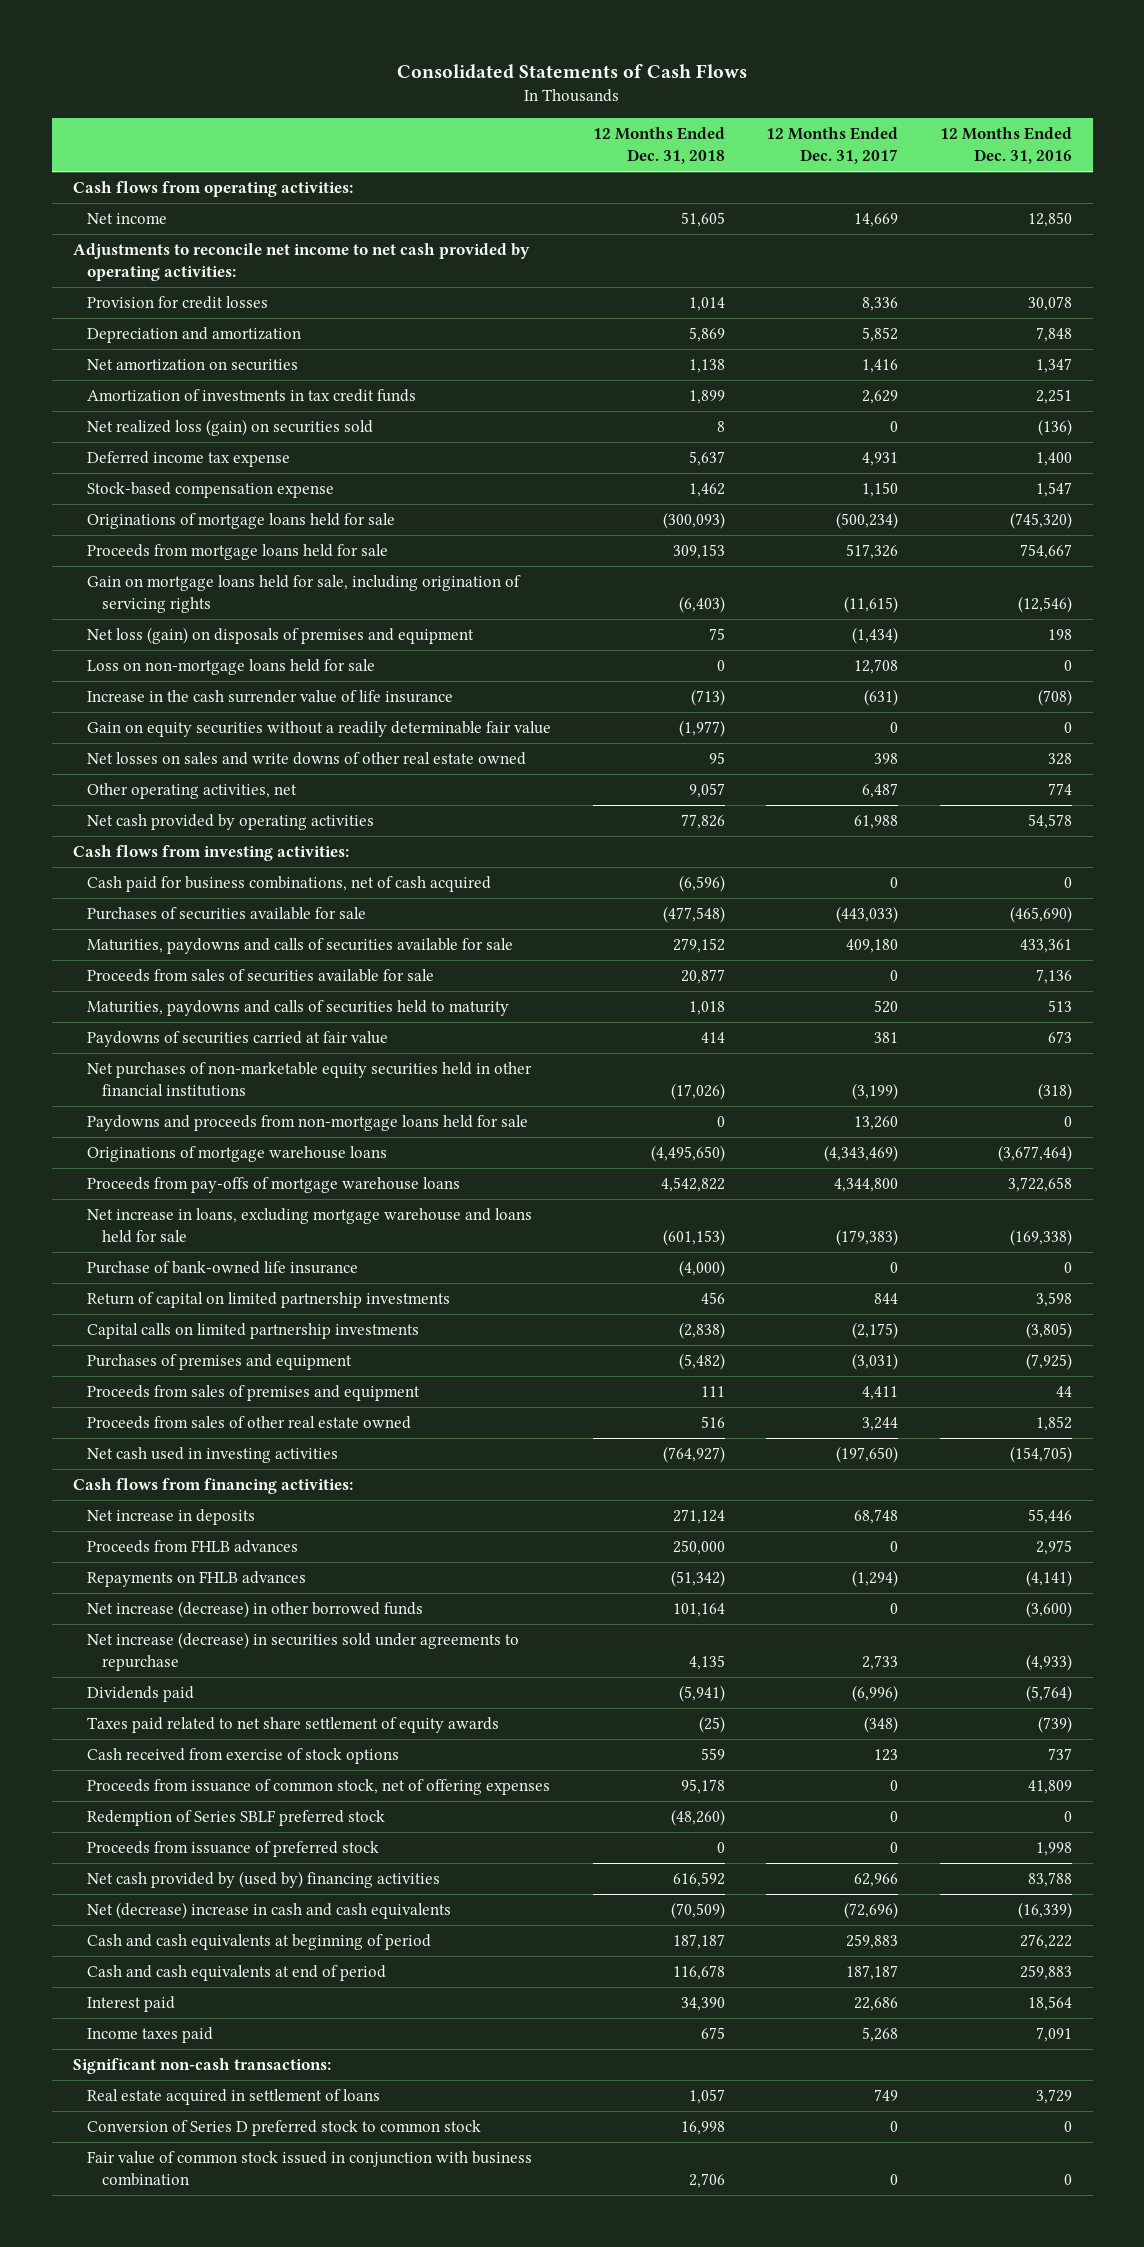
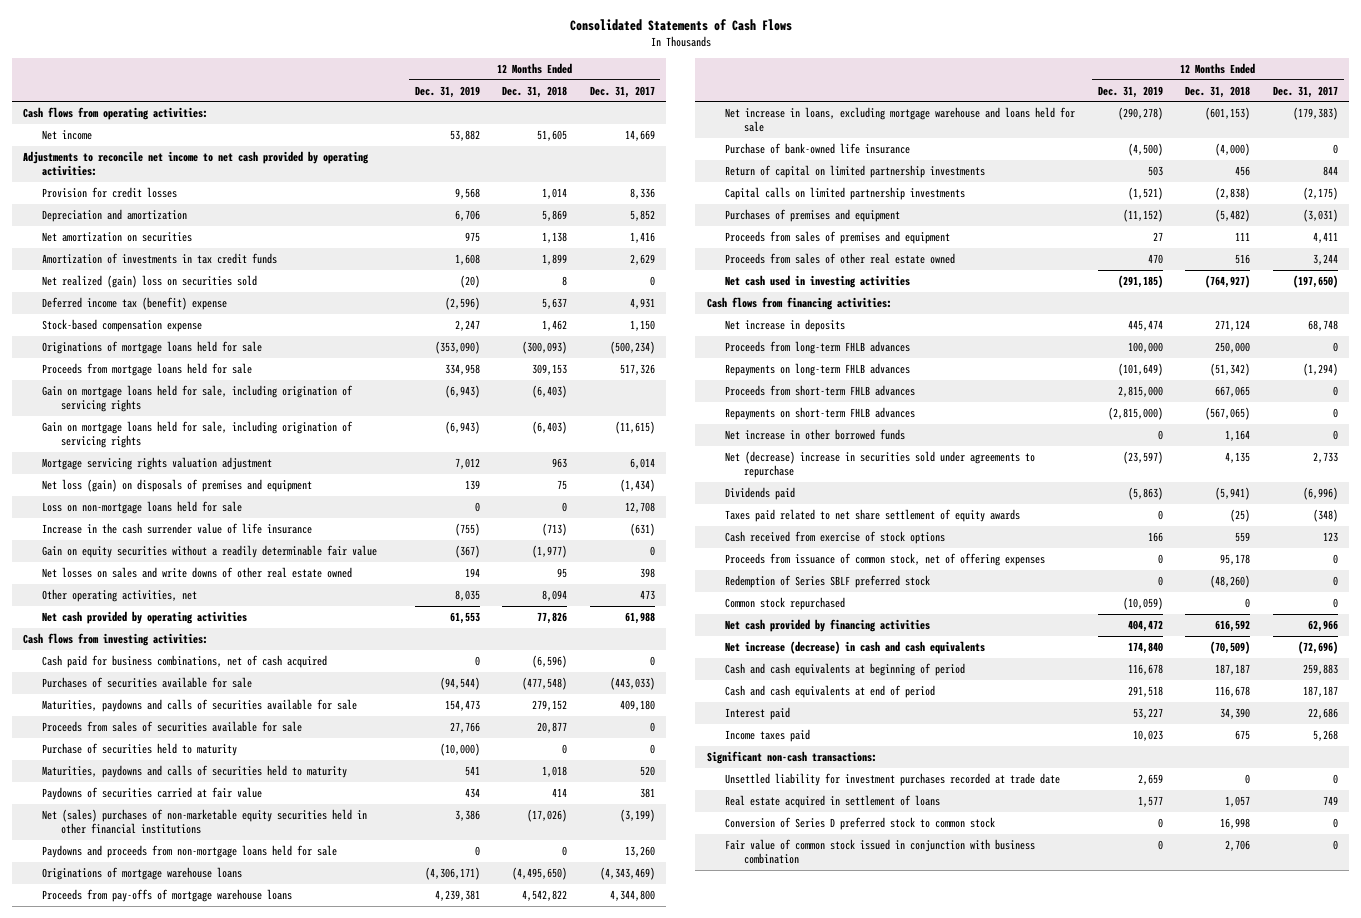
- | 12 Months Ended Dec. 31, 2018 | 12 Months Ended Dec. 31, 2017 | 12 Months Ended Dec. 31, 2016
+ | 12 Months Ended Dec. 31, 2019 | 12 Months Ended Dec. 31, 2018 | 12 Months Ended Dec. 31, 2017
- Net realized loss (gain) on securities sold | 8 | 0 | (136)
- Deferred income tax expense | 5,637 | 4,931 | 1,400
+ Net realized (gain) loss on securities sold | (20) | 8 | 0
+ Deferred income tax (benefit) expense | (2,596) | 5,637 | 4,931
+ Gain on mortgage loans held for sale, including origination of servicing rights | (6,943) | (6,403) |
+ Mortgage servicing rights valuation adjustment | 7,012 | 963 | 6,014
- Other operating activities, net | 9,057 | 6,487 | 774
+ Other operating activities, net | 8,035 | 8,094 | 473
+ Purchase of securities held to maturity | (10,000) | 0 | 0
- Net purchases of non-marketable equity securities held in other financial institutions | (17,026) | (3,199) | (318)
+ Net (sales) purchases of non-marketable equity securities held in other financial institutions | 3,386 | (17,026) | (3,199)
- Proceeds from FHLB advances | 250,000 | 0 | 2,975
- Repayments on FHLB advances | (51,342) | (1,294) | (4,141)
- Net increase (decrease) in other borrowed funds | 101,164 | 0 | (3,600)
- Net increase (decrease) in securities sold under agreements to repurchase | 4,135 | 2,733 | (4,933)
+ Proceeds from long-term FHLB advances | 100,000 | 250,000 | 0
+ Repayments on long-term FHLB advances | (101,649) | (51,342) | (1,294)
+ Proceeds from short-term FHLB advances | 2,815,000 | 667,065 | 0
+ Repayments on short-term FHLB advances | (2,815,000) | (567,065) | 0
+ Net increase in other borrowed funds | 0 | 1,164 | 0
+ Net (decrease) increase in securities sold under agreements to repurchase | (23,597) | 4,135 | 2,733
- Proceeds from issuance of preferred stock | 0 | 0 | 1,998
- Net cash provided by (used by) financing activities | 616,592 | 62,966 | 83,788
- Net (decrease) increase in cash and cash equivalents | (70,509) | (72,696) | (16,339)
+ Common stock repurchased | (10,059) | 0 | 0
+ Net cash provided by financing activities | 404,472 | 616,592 | 62,966
+ Net increase (decrease) in cash and cash equivalents | 174,840 | (70,509) | (72,696)
+ Unsettled liability for investment purchases recorded at trade date | 2,659 | 0 | 0

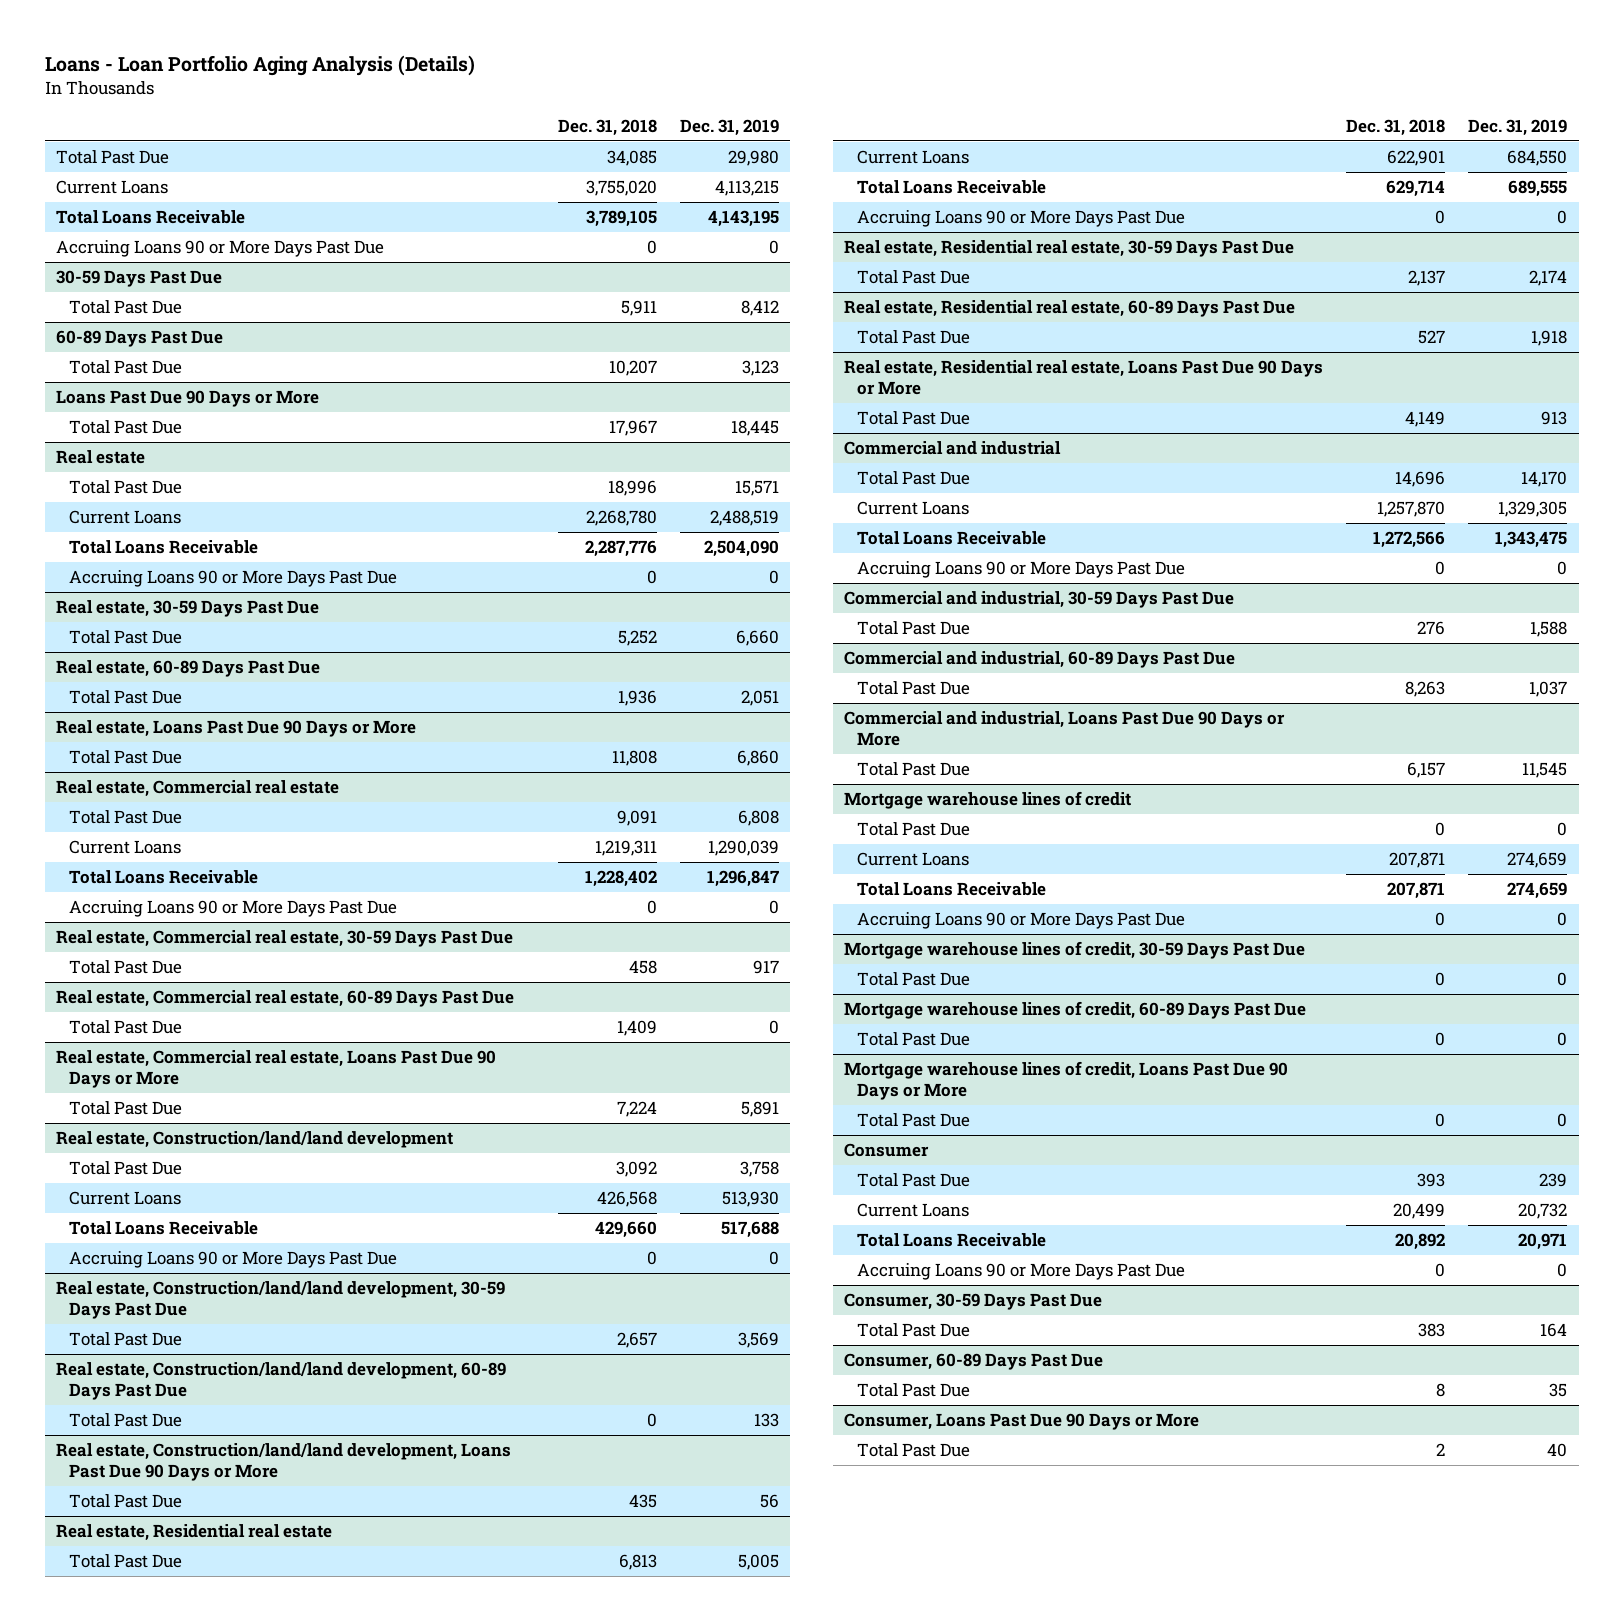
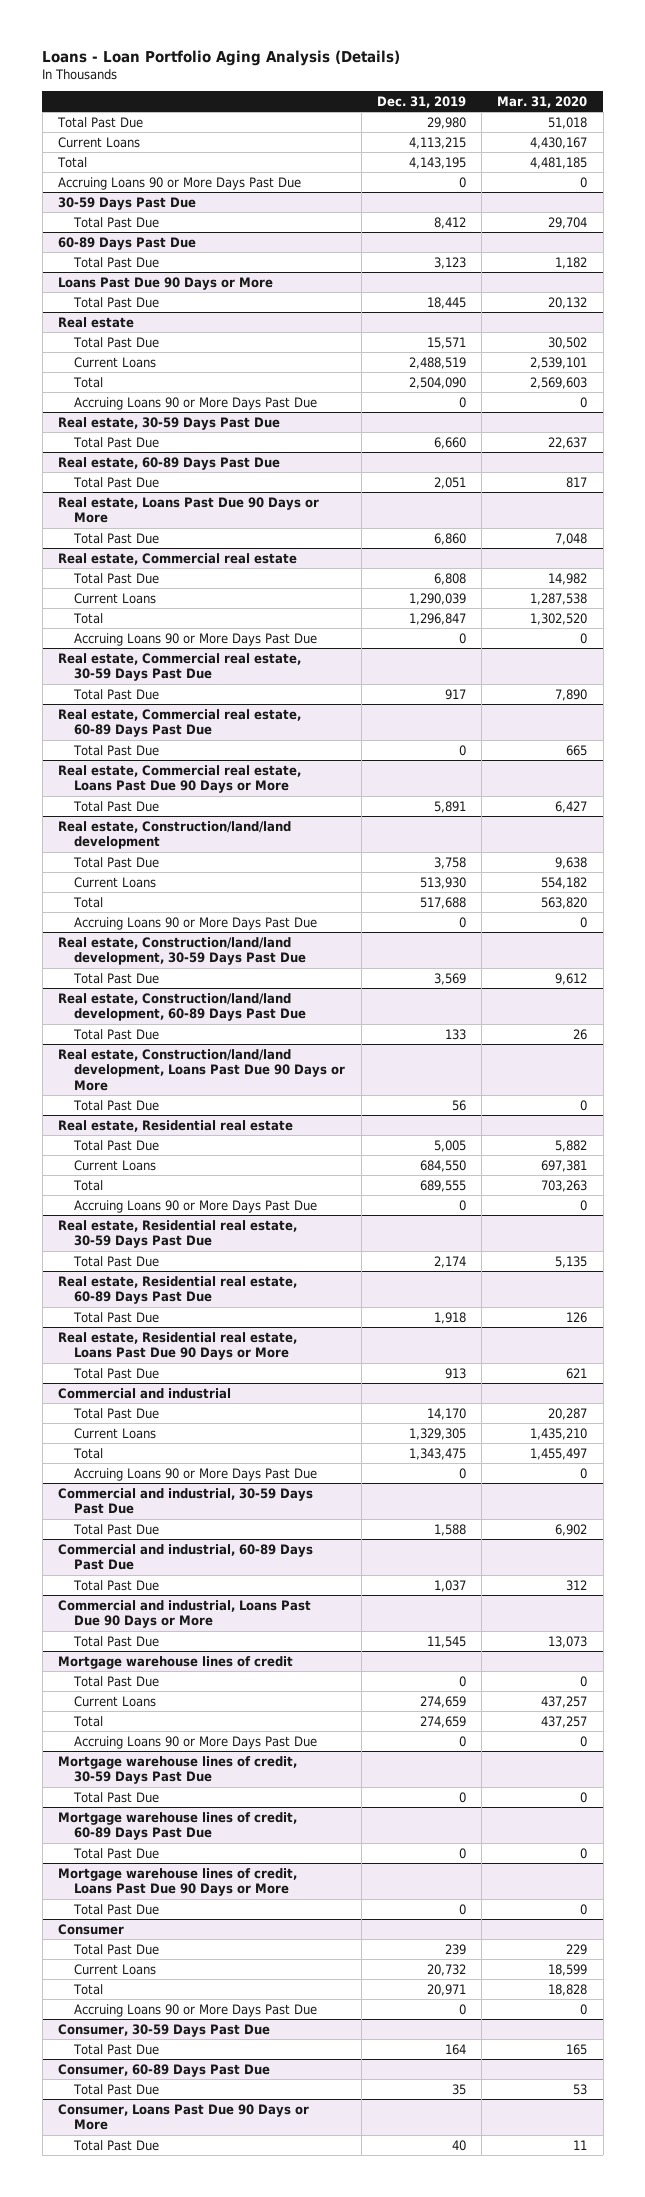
- | Dec. 31, 2018 | Dec. 31, 2019
+ | Dec. 31, 2019 | Mar. 31, 2020
- Total Loans Receivable | 3,789,105 | 4,143,195
+ Total | 4,143,195 | 4,481,185
@ Real estate
- Total Loans Receivable | 2,287,776 | 2,504,090
+ Total | 2,504,090 | 2,569,603
@ Real estate, Commercial real estate
- Total Loans Receivable | 1,228,402 | 1,296,847
+ Total | 1,296,847 | 1,302,520
@ Real estate, Construction/land/land development
- Total Loans Receivable | 429,660 | 517,688
+ Total | 517,688 | 563,820
@ Real estate, Residential real estate
- Total Loans Receivable | 629,714 | 689,555
+ Total | 689,555 | 703,263
@ Commercial and industrial
- Total Loans Receivable | 1,272,566 | 1,343,475
+ Total | 1,343,475 | 1,455,497
@ Mortgage warehouse lines of credit
- Total Loans Receivable | 207,871 | 274,659
+ Total | 274,659 | 437,257
@ Consumer
- Total Loans Receivable | 20,892 | 20,971
+ Total | 20,971 | 18,828

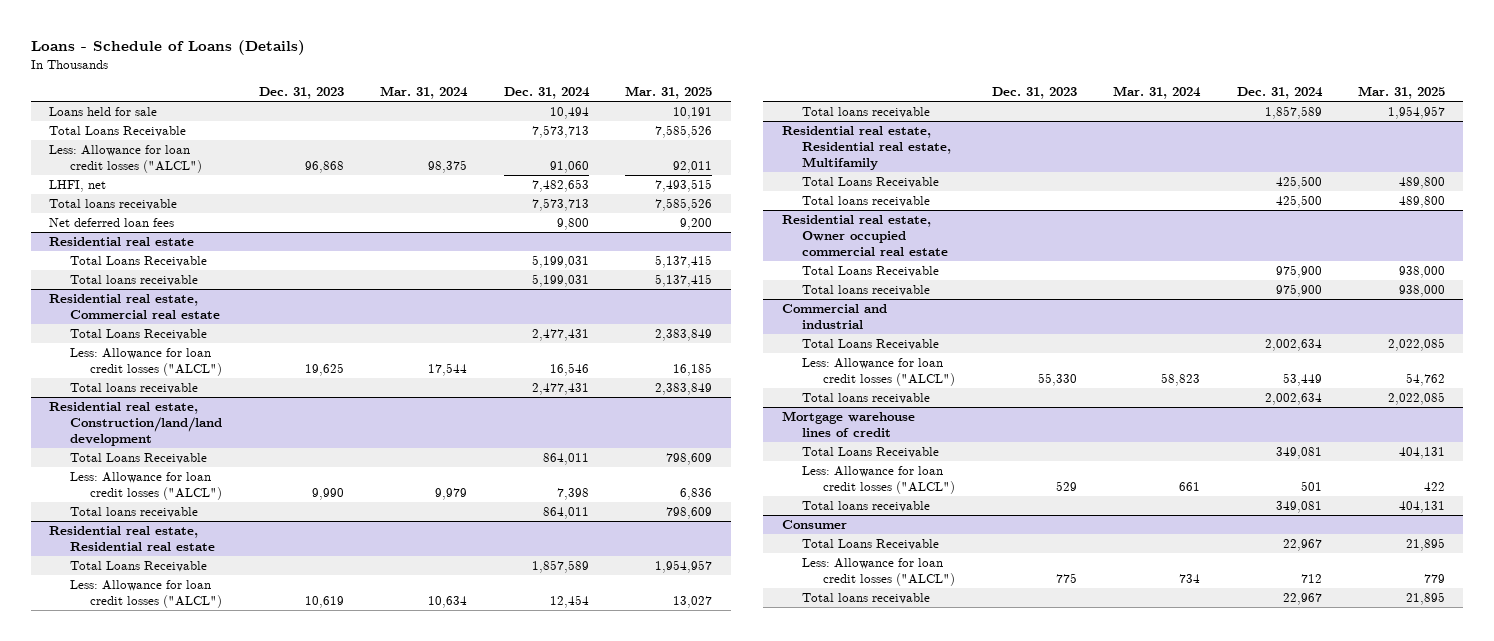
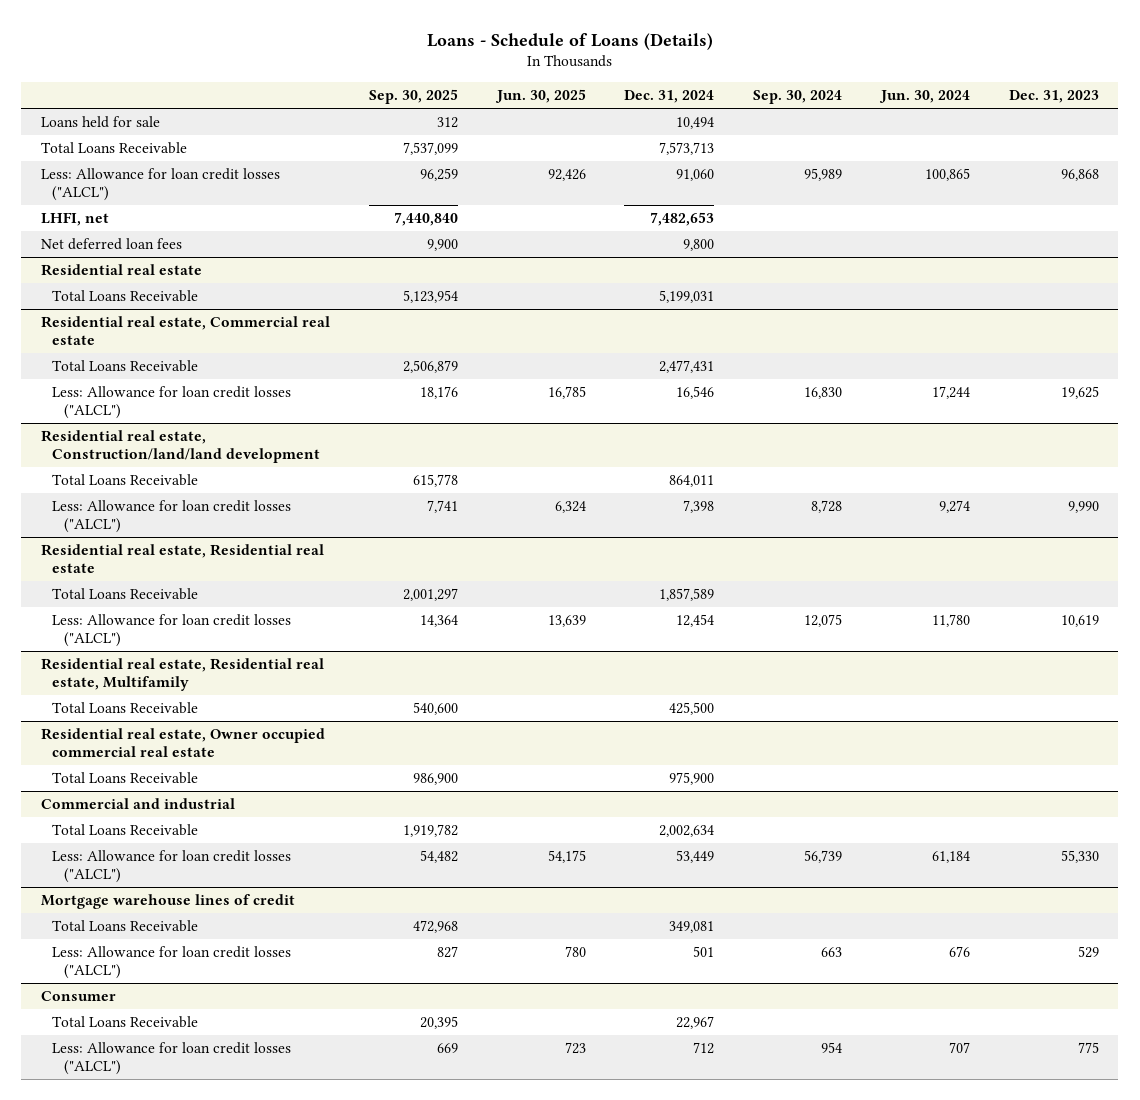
- | Dec. 31, 2023 | Mar. 31, 2024 | Dec. 31, 2024 | Mar. 31, 2025
+ | Sep. 30, 2025 | Jun. 30, 2025 | Dec. 31, 2024 | Sep. 30, 2024 | Jun. 30, 2024 | Dec. 31, 2023
- Total loans receivable | | | 7,573,713 | 7,585,526
@ Residential real estate
- Total loans receivable | | | 5,199,031 | 5,137,415
@ Residential real estate, Commercial real estate
- Total loans receivable | | | 2,477,431 | 2,383,849
@ Residential real estate, Construction/land/land development
- Total loans receivable | | | 864,011 | 798,609
@ Residential real estate, Residential real estate
- Total loans receivable | | | 1,857,589 | 1,954,957
@ Residential real estate, Residential real estate, Multifamily
- Total loans receivable | | | 425,500 | 489,800
@ Residential real estate, Owner occupied commercial real estate
- Total loans receivable | | | 975,900 | 938,000
@ Commercial and industrial
- Total loans receivable | | | 2,002,634 | 2,022,085
@ Mortgage warehouse lines of credit
- Total loans receivable | | | 349,081 | 404,131
@ Consumer
- Total loans receivable | | | 22,967 | 21,895

